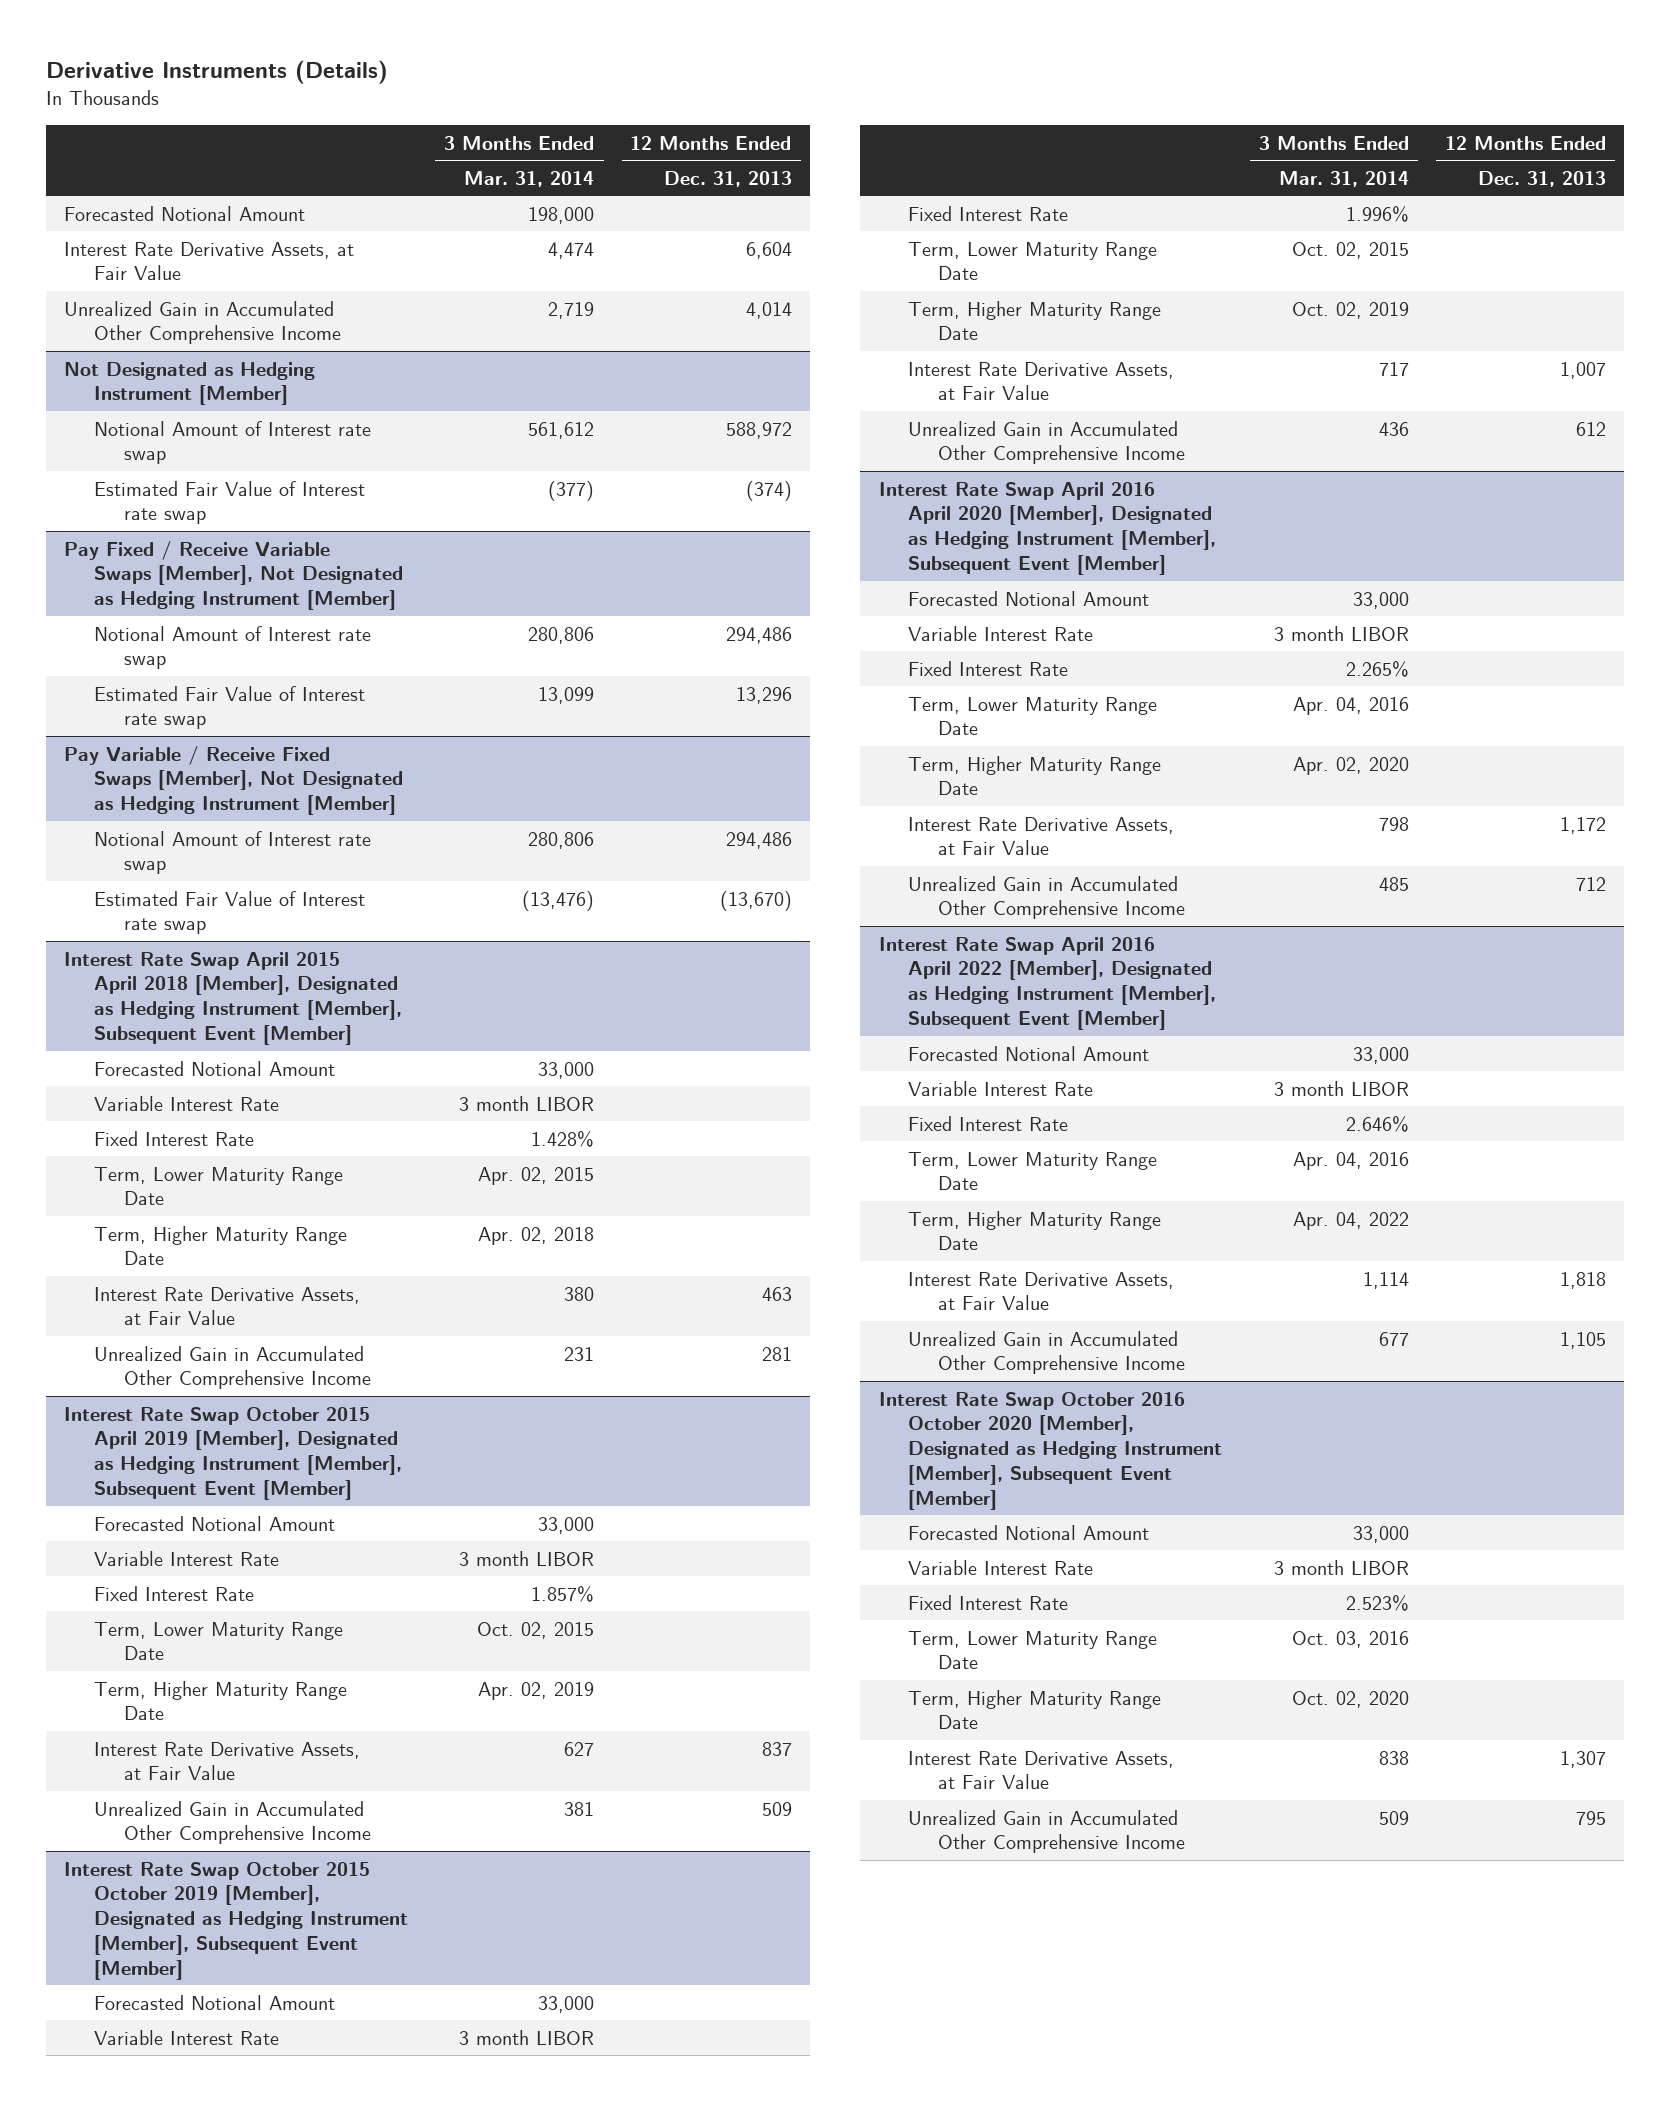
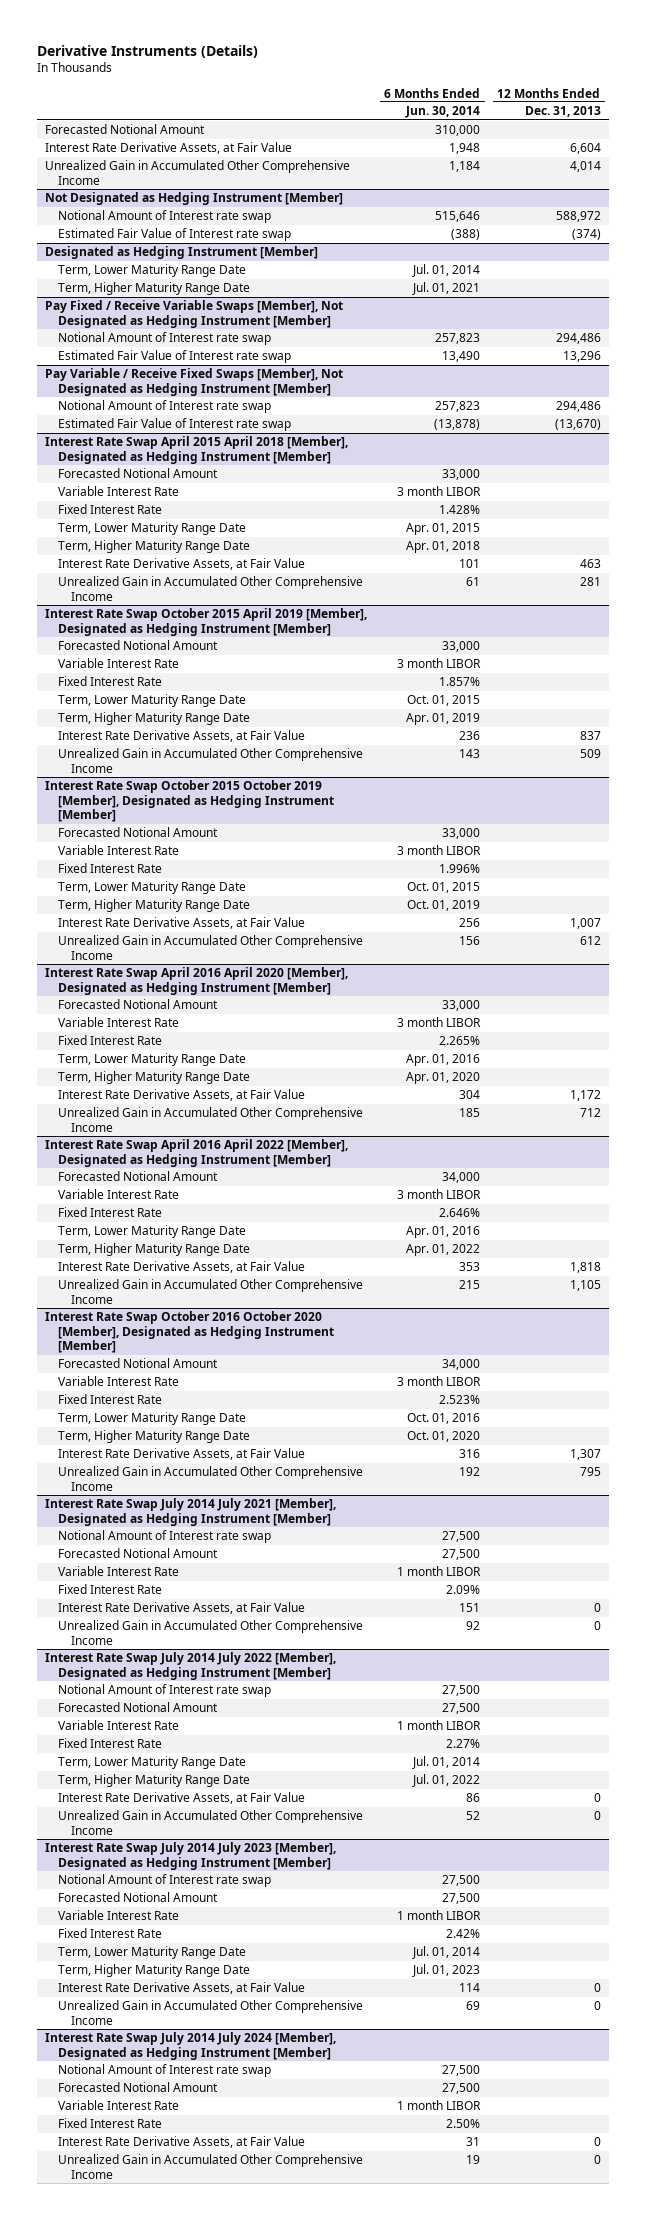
- | 3 Months Ended Mar. 31, 2014 | 12 Months Ended Dec. 31, 2013
+ | 6 Months Ended Jun. 30, 2014 | 12 Months Ended Dec. 31, 2013
+ Designated as Hedging Instrument [Member]
+ Term, Lower Maturity Range Date | Jul. 01, 2014 |
+ Term, Higher Maturity Range Date | Jul. 01, 2021 |
- Interest Rate Swap April 2015 April 2018 [Member], Designated as Hedging Instrument [Member], Subsequent Event [Member]
+ Interest Rate Swap April 2015 April 2018 [Member], Designated as Hedging Instrument [Member]
- Interest Rate Swap October 2015 April 2019 [Member], Designated as Hedging Instrument [Member], Subsequent Event [Member]
+ Interest Rate Swap October 2015 April 2019 [Member], Designated as Hedging Instrument [Member]
- Interest Rate Swap October 2015 October 2019 [Member], Designated as Hedging Instrument [Member], Subsequent Event [Member]
+ Interest Rate Swap October 2015 October 2019 [Member], Designated as Hedging Instrument [Member]
- Interest Rate Swap April 2016 April 2020 [Member], Designated as Hedging Instrument [Member], Subsequent Event [Member]
+ Interest Rate Swap April 2016 April 2020 [Member], Designated as Hedging Instrument [Member]
- Interest Rate Swap April 2016 April 2022 [Member], Designated as Hedging Instrument [Member], Subsequent Event [Member]
+ Interest Rate Swap April 2016 April 2022 [Member], Designated as Hedging Instrument [Member]
- Interest Rate Swap October 2016 October 2020 [Member], Designated as Hedging Instrument [Member], Subsequent Event [Member]
+ Interest Rate Swap October 2016 October 2020 [Member], Designated as Hedging Instrument [Member]
+ Interest Rate Swap July 2014 July 2021 [Member], Designated as Hedging Instrument [Member]
+ Notional Amount of Interest rate swap | 27,500 |
+ Forecasted Notional Amount | 27,500 |
+ Variable Interest Rate | 1 month LIBOR |
+ Fixed Interest Rate | 2.09% |
+ Interest Rate Derivative Assets, at Fair Value | 151 | 0
+ Unrealized Gain in Accumulated Other Comprehensive Income | 92 | 0
+ Interest Rate Swap July 2014 July 2022 [Member], Designated as Hedging Instrument [Member]
+ Notional Amount of Interest rate swap | 27,500 |
+ Forecasted Notional Amount | 27,500 |
+ Variable Interest Rate | 1 month LIBOR |
+ Fixed Interest Rate | 2.27% |
+ Term, Lower Maturity Range Date | Jul. 01, 2014 |
+ Term, Higher Maturity Range Date | Jul. 01, 2022 |
+ Interest Rate Derivative Assets, at Fair Value | 86 | 0
+ Unrealized Gain in Accumulated Other Comprehensive Income | 52 | 0
+ Interest Rate Swap July 2014 July 2023 [Member], Designated as Hedging Instrument [Member]
+ Notional Amount of Interest rate swap | 27,500 |
+ Forecasted Notional Amount | 27,500 |
+ Variable Interest Rate | 1 month LIBOR |
+ Fixed Interest Rate | 2.42% |
+ Term, Lower Maturity Range Date | Jul. 01, 2014 |
+ Term, Higher Maturity Range Date | Jul. 01, 2023 |
+ Interest Rate Derivative Assets, at Fair Value | 114 | 0
+ Unrealized Gain in Accumulated Other Comprehensive Income | 69 | 0
+ Interest Rate Swap July 2014 July 2024 [Member], Designated as Hedging Instrument [Member]
+ Notional Amount of Interest rate swap | 27,500 |
+ Forecasted Notional Amount | 27,500 |
+ Variable Interest Rate | 1 month LIBOR |
+ Fixed Interest Rate | 2.50% |
+ Interest Rate Derivative Assets, at Fair Value | 31 | 0
+ Unrealized Gain in Accumulated Other Comprehensive Income | 19 | 0

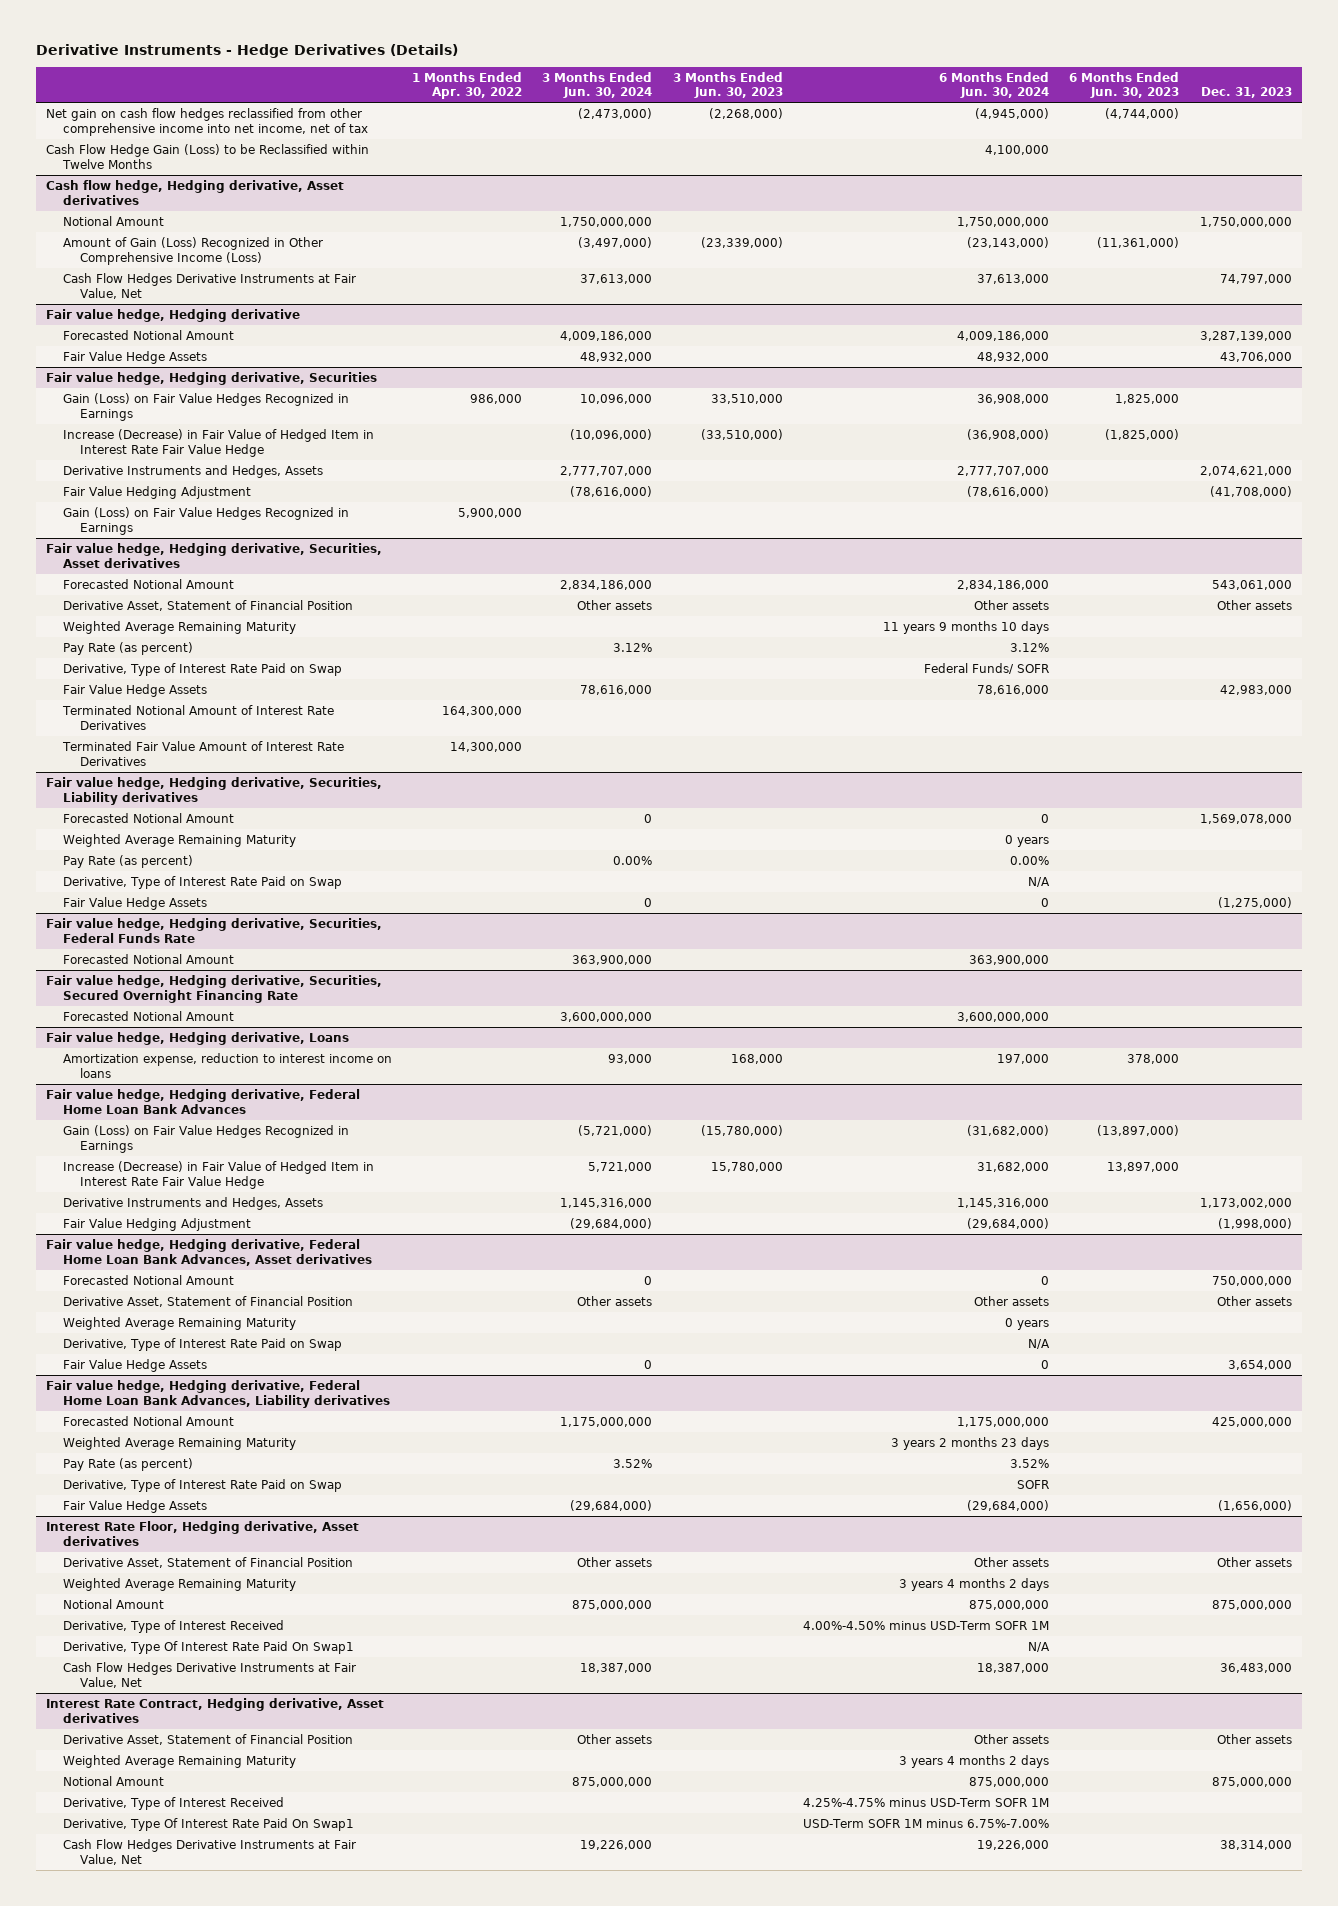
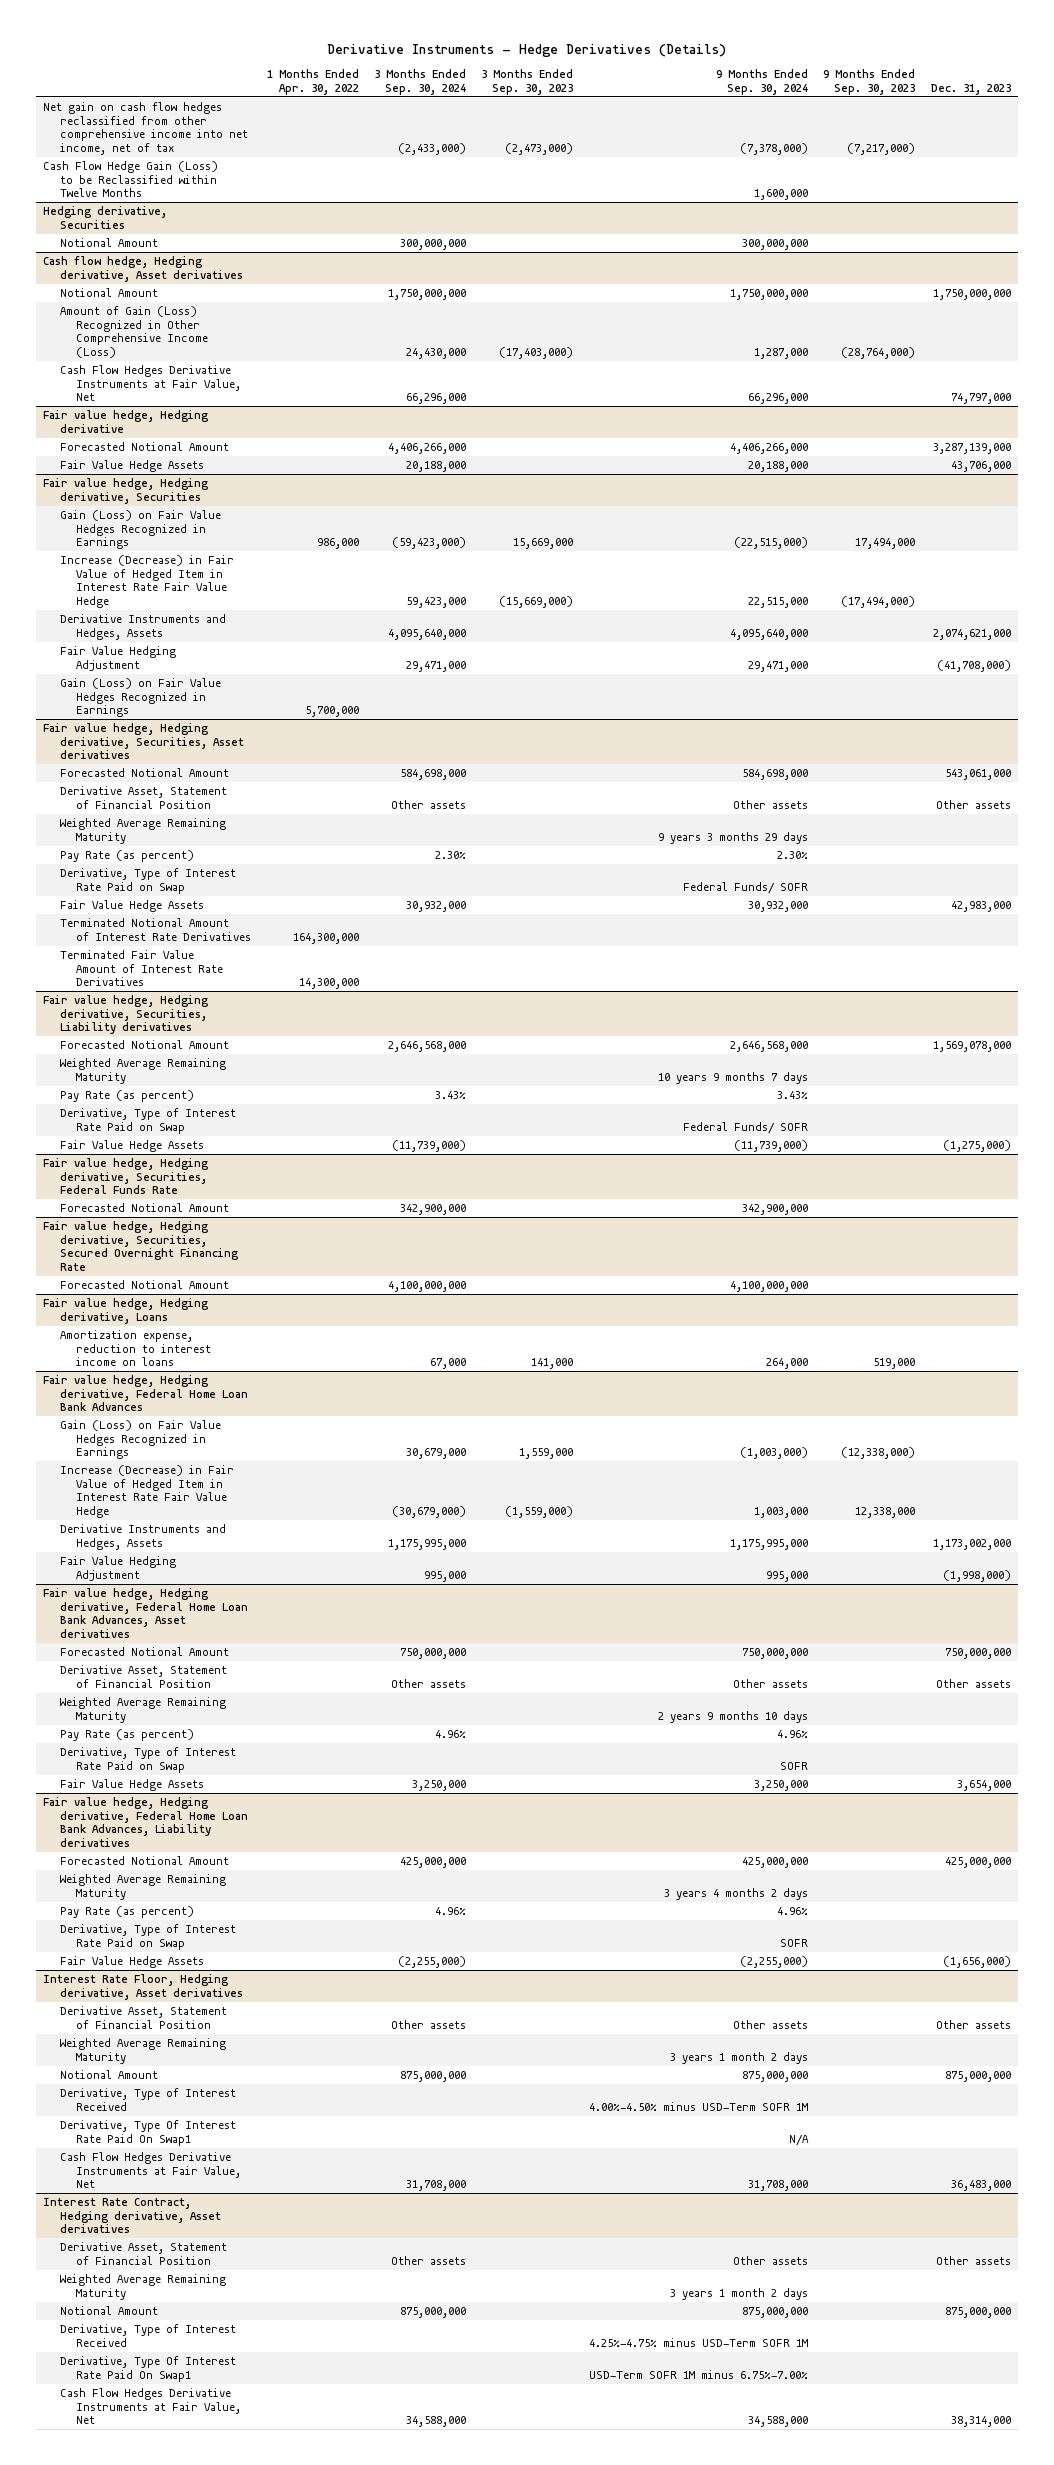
- | 1 Months Ended Apr. 30, 2022 | 3 Months Ended Jun. 30, 2024 | 3 Months Ended Jun. 30, 2023 | 6 Months Ended Jun. 30, 2024 | 6 Months Ended Jun. 30, 2023 | Dec. 31, 2023
+ | 1 Months Ended Apr. 30, 2022 | 3 Months Ended Sep. 30, 2024 | 3 Months Ended Sep. 30, 2023 | 9 Months Ended Sep. 30, 2024 | 9 Months Ended Sep. 30, 2023 | Dec. 31, 2023
+ Hedging derivative, Securities
+ Notional Amount | | 300,000,000 | | 300,000,000 | |
@ Fair value hedge, Hedging derivative, Securities
- Gain (Loss) on Fair Value Hedges Recognized in Earnings | 5,900,000 | | | | |
+ Gain (Loss) on Fair Value Hedges Recognized in Earnings | 5,700,000 | | | | |
@ Fair value hedge, Hedging derivative, Federal Home Loan Bank Advances, Asset derivatives
+ Pay Rate (as percent) | | 4.96% | | 4.96% | |

